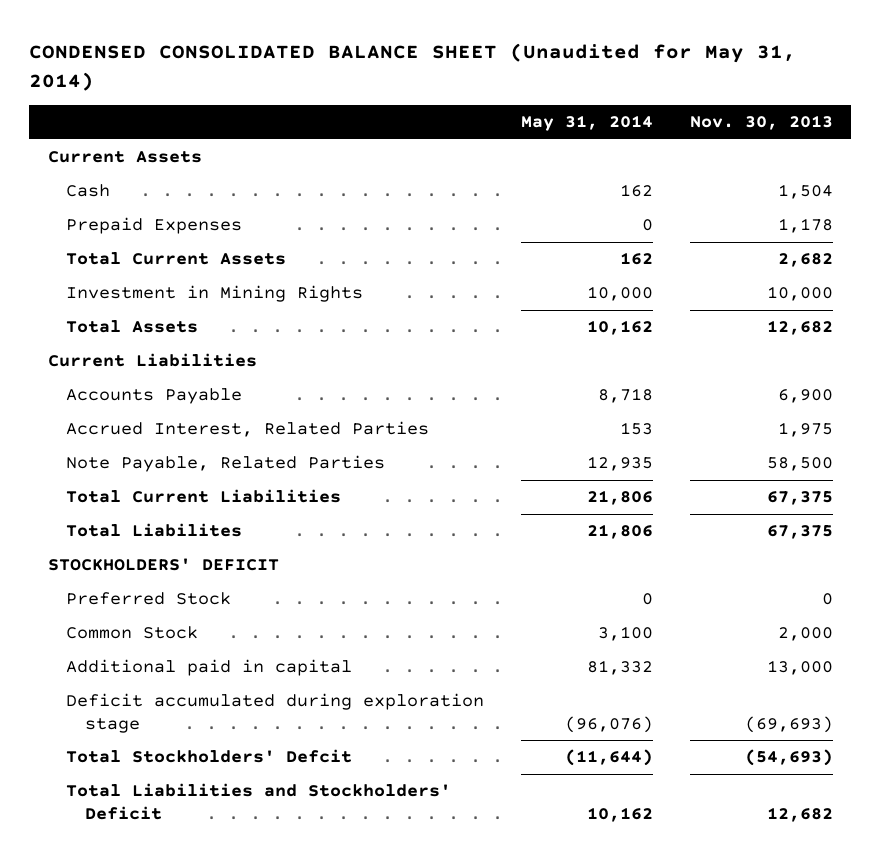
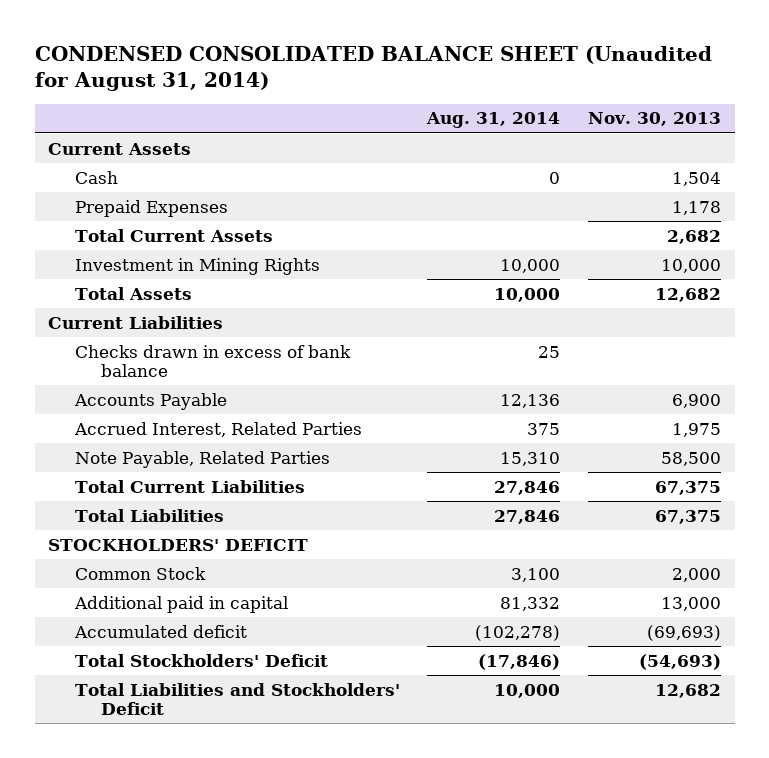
- CONDENSED CONSOLIDATED BALANCE SHEET (Unaudited for May 31, 2014)
+ CONDENSED CONSOLIDATED BALANCE SHEET (Unaudited for August 31, 2014)
- | May 31, 2014 | Nov. 30, 2013
+ | Aug. 31, 2014 | Nov. 30, 2013
+ Checks drawn in excess of bank balance | 25 |
- Total Liabilites | 21,806 | 67,375
+ Total Liabilities | 27,846 | 67,375
- Preferred Stock | 0 | 0
- Deficit accumulated during exploration stage | (96,076) | (69,693)
- Total Stockholders' Defcit | (11,644) | (54,693)
+ Accumulated deficit | (102,278) | (69,693)
+ Total Stockholders' Deficit | (17,846) | (54,693)

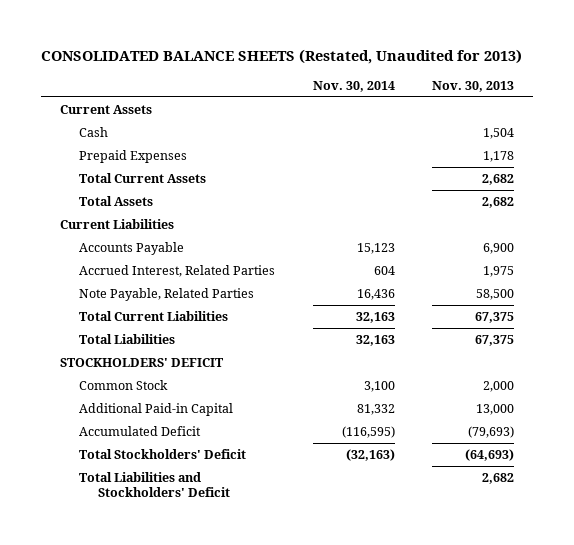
- CONDENSED CONSOLIDATED BALANCE SHEET (Unaudited for August 31, 2014)
+ CONSOLIDATED BALANCE SHEETS (Restated, Unaudited for 2013)
- | Aug. 31, 2014 | Nov. 30, 2013
+ | Nov. 30, 2014 | Nov. 30, 2013
- Investment in Mining Rights | 10,000 | 10,000
- Total Assets | 10,000 | 12,682
+ Total Assets | | 2,682
- Checks drawn in excess of bank balance | 25 |
- Additional paid in capital | 81,332 | 13,000
- Accumulated deficit | (102,278) | (69,693)
- Total Stockholders' Deficit | (17,846) | (54,693)
- Total Liabilities and Stockholders' Deficit | 10,000 | 12,682
+ Additional Paid-in Capital | 81,332 | 13,000
+ Accumulated Deficit | (116,595) | (79,693)
+ Total Stockholders' Deficit | (32,163) | (64,693)
+ Total Liabilities and Stockholders' Deficit | | 2,682

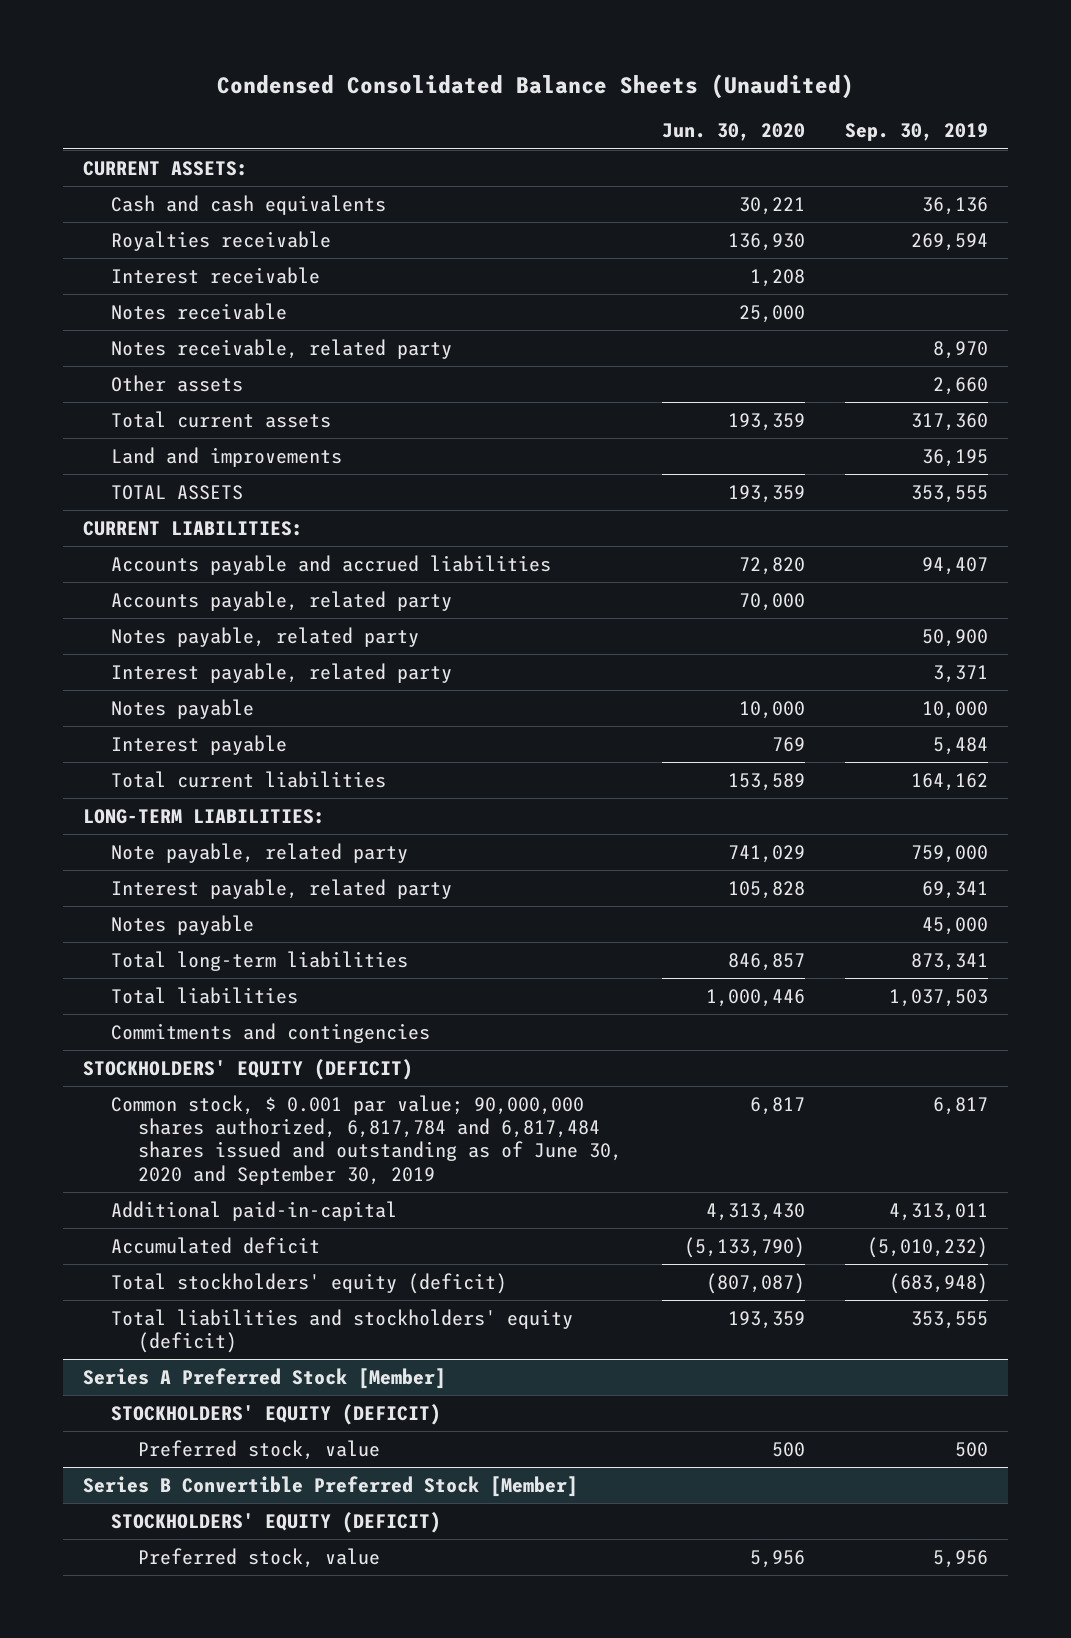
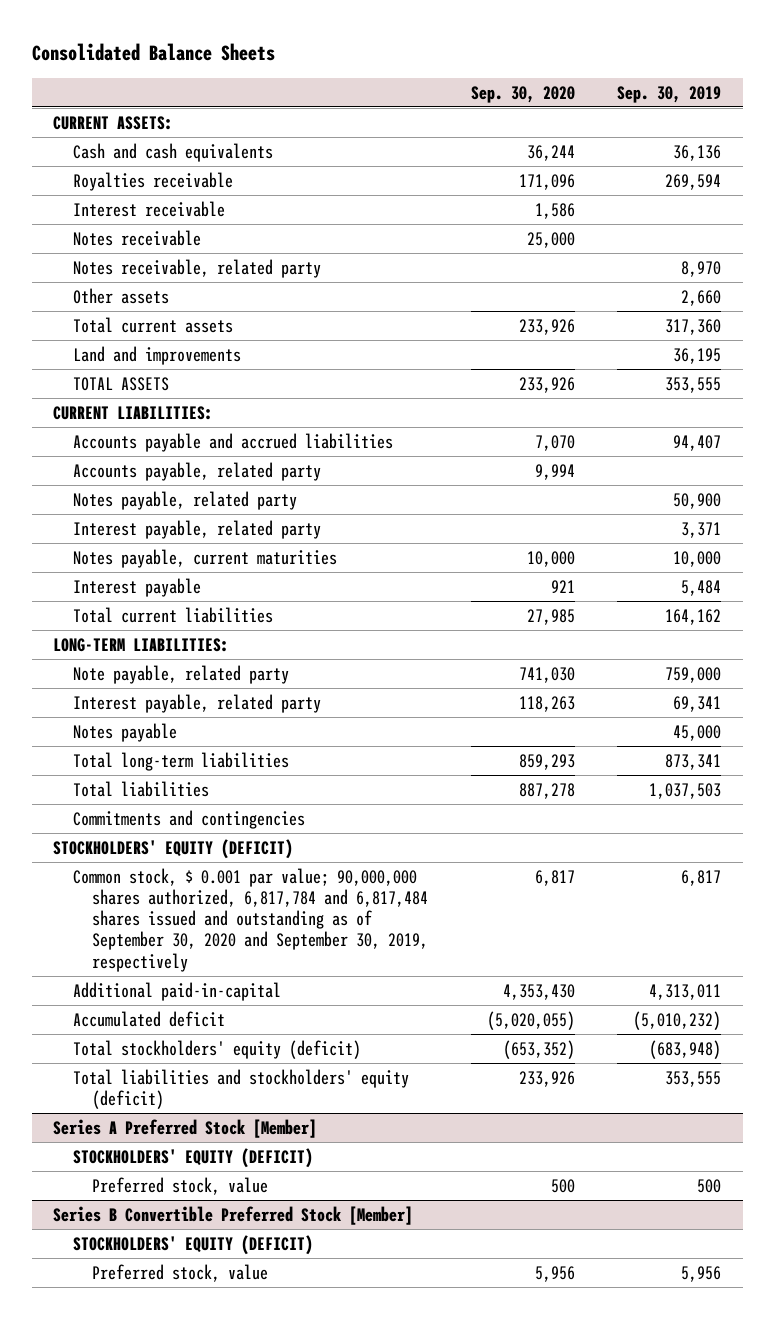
- Condensed Consolidated Balance Sheets (Unaudited)
+ Consolidated Balance Sheets
- | Jun. 30, 2020 | Sep. 30, 2019
+ | Sep. 30, 2020 | Sep. 30, 2019
- Notes payable | 10,000 | 10,000
+ Notes payable, current maturities | 10,000 | 10,000
- Common stock, $ 0.001 par value; 90,000,000 shares authorized, 6,817,784 and 6,817,484 shares issued and outstanding as of June 30, 2020 and September 30, 2019 | 6,817 | 6,817
+ Common stock, $ 0.001 par value; 90,000,000 shares authorized, 6,817,784 and 6,817,484 shares issued and outstanding as of September 30, 2020 and September 30, 2019, respectively | 6,817 | 6,817

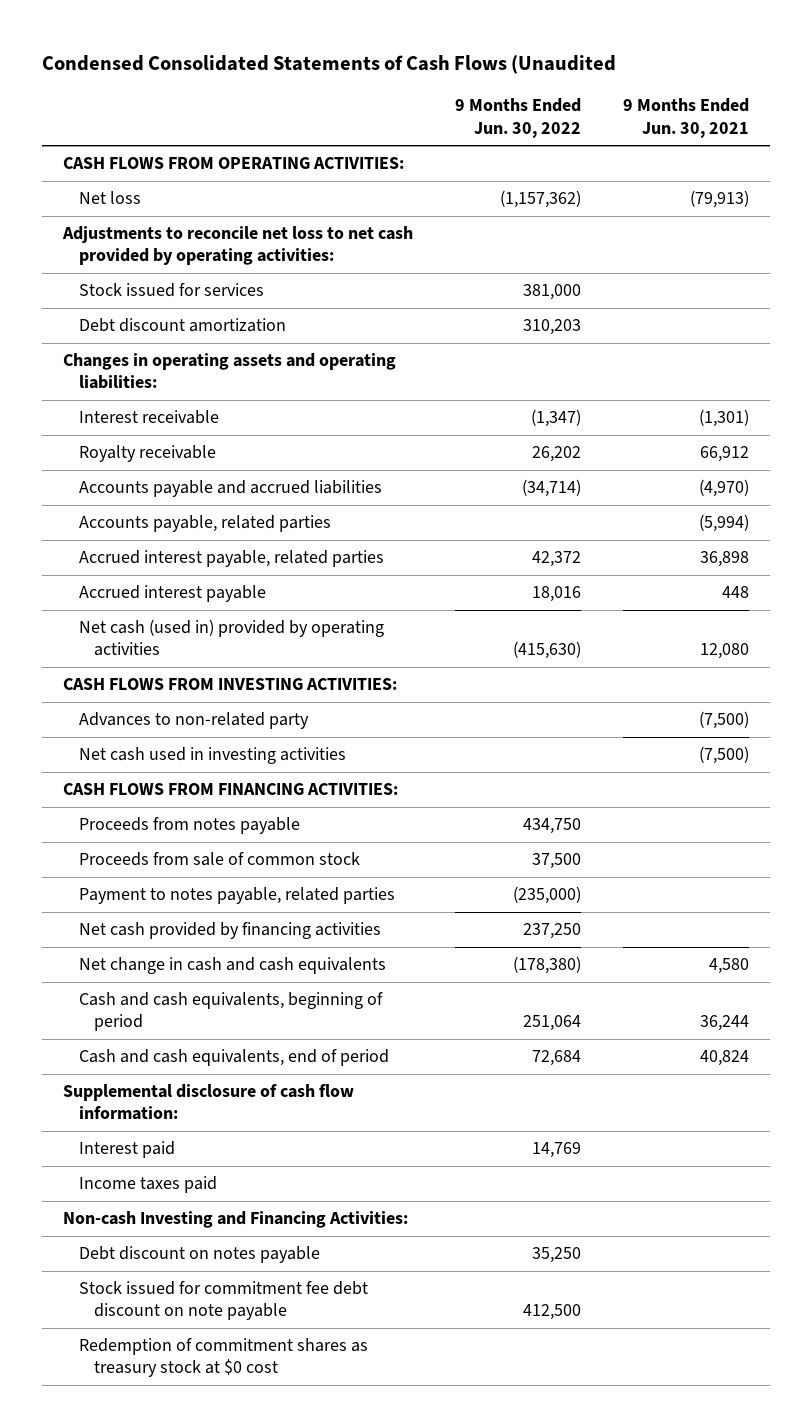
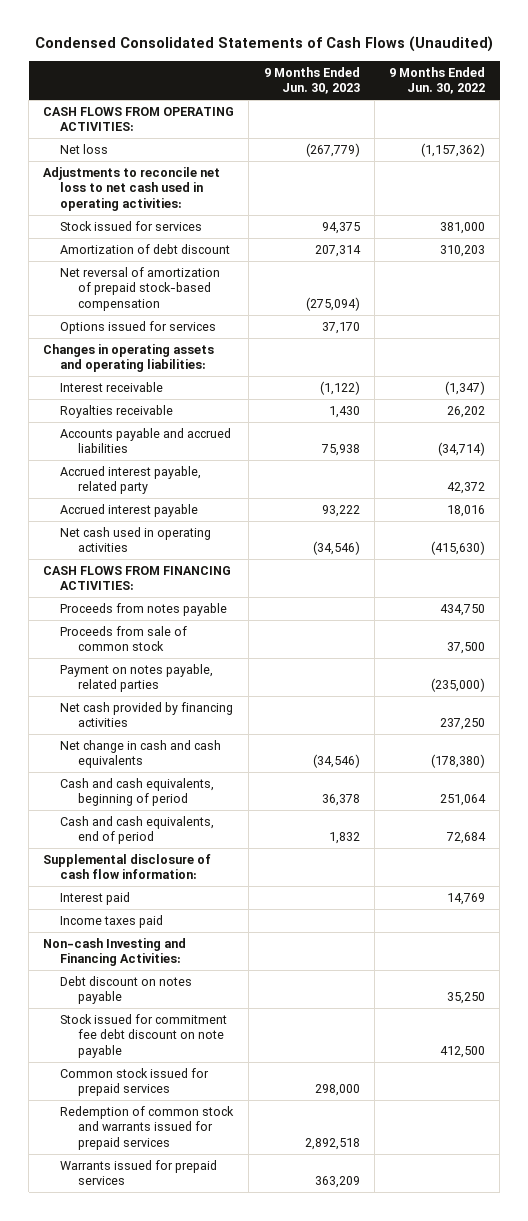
- Condensed Consolidated Statements of Cash Flows (Unaudited
+ Condensed Consolidated Statements of Cash Flows (Unaudited)
- | 9 Months Ended Jun. 30, 2022 | 9 Months Ended Jun. 30, 2021
+ | 9 Months Ended Jun. 30, 2023 | 9 Months Ended Jun. 30, 2022
- Adjustments to reconcile net loss to net cash provided by operating activities:
+ Adjustments to reconcile net loss to net cash used in operating activities:
- Debt discount amortization | 310,203 |
+ Amortization of debt discount | 207,314 | 310,203
+ Net reversal of amortization of prepaid stock-based compensation | (275,094) |
+ Options issued for services | 37,170 |
- Royalty receivable | 26,202 | 66,912
+ Royalties receivable | 1,430 | 26,202
- Accounts payable, related parties | | (5,994)
- Accrued interest payable, related parties | 42,372 | 36,898
+ Accrued interest payable, related party | | 42,372
- Net cash (used in) provided by operating activities | (415,630) | 12,080
- CASH FLOWS FROM INVESTING ACTIVITIES:
- Advances to non-related party | | (7,500)
- Net cash used in investing activities | | (7,500)
+ Net cash used in operating activities | (34,546) | (415,630)
- Payment to notes payable, related parties | (235,000) |
+ Payment on notes payable, related parties | | (235,000)
- Redemption of commitment shares as treasury stock at $0 cost
+ Common stock issued for prepaid services | 298,000 |
+ Redemption of common stock and warrants issued for prepaid services | 2,892,518 |
+ Warrants issued for prepaid services | 363,209 |

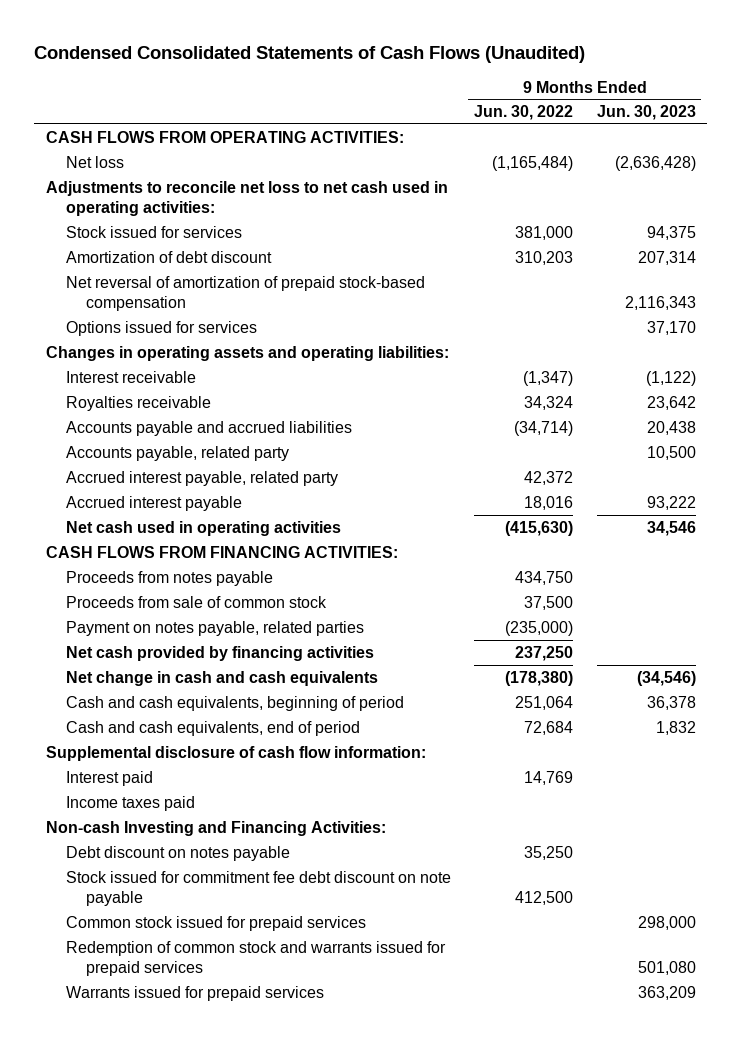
- | 9 Months Ended Jun. 30, 2023 | 9 Months Ended Jun. 30, 2022
+ | 9 Months Ended Jun. 30, 2022 | 9 Months Ended Jun. 30, 2023
- Net loss | (267,779) | (1,157,362)
+ Net loss | (1,165,484) | (2,636,428)
- Net reversal of amortization of prepaid stock-based compensation | (275,094) |
+ Net reversal of amortization of prepaid stock-based compensation | | 2,116,343
- Royalties receivable | 1,430 | 26,202
- Accounts payable and accrued liabilities | 75,938 | (34,714)
+ Royalties receivable | 34,324 | 23,642
+ Accounts payable and accrued liabilities | (34,714) | 20,438
+ Accounts payable, related party | | 10,500
- Net cash used in operating activities | (34,546) | (415,630)
+ Net cash used in operating activities | (415,630) | 34,546
- Redemption of common stock and warrants issued for prepaid services | 2,892,518 |
+ Redemption of common stock and warrants issued for prepaid services | | 501,080

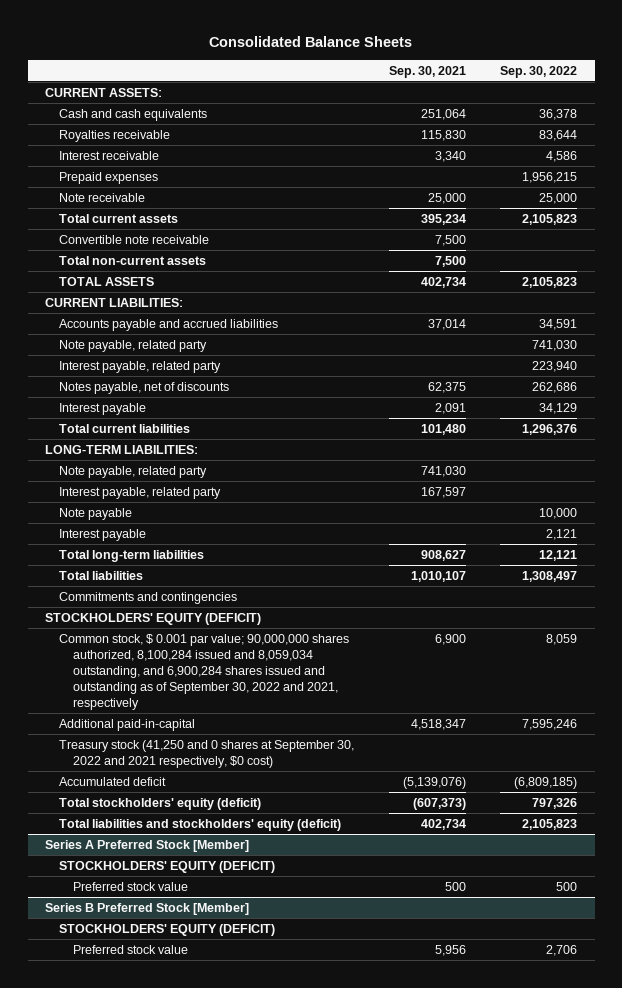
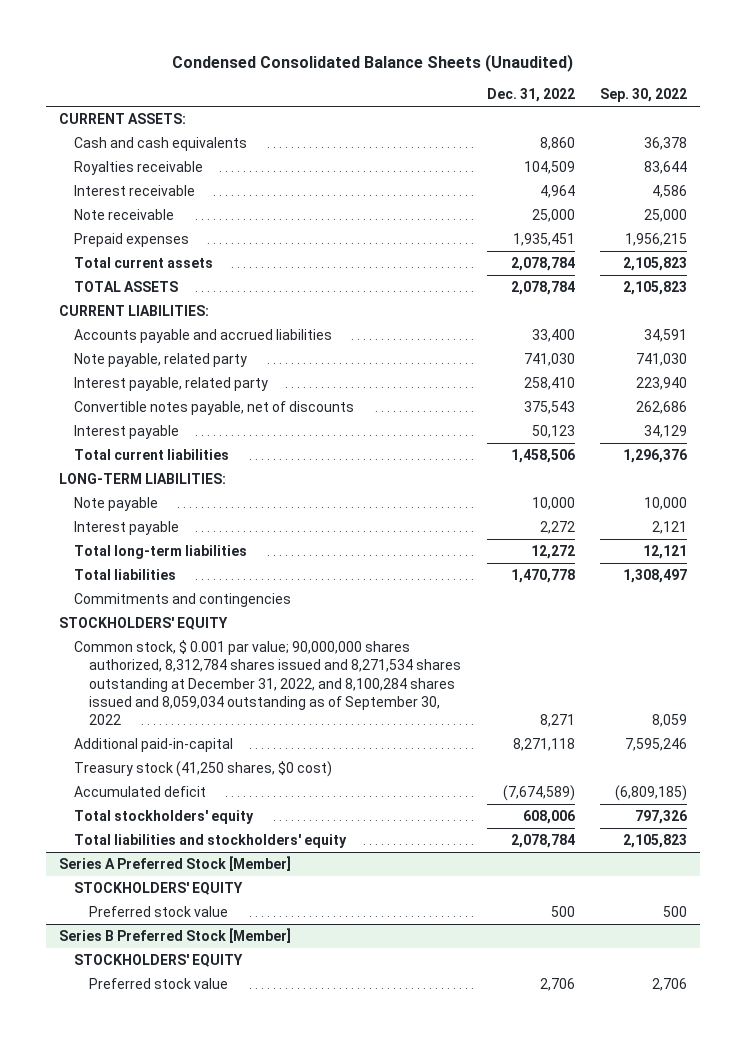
- Consolidated Balance Sheets
+ Condensed Consolidated Balance Sheets (Unaudited)
- | Sep. 30, 2021 | Sep. 30, 2022
+ | Dec. 31, 2022 | Sep. 30, 2022
moved down: Prepaid expenses | 1,935,451 | 1,956,215
- Convertible note receivable | 7,500 |
- Total non-current assets | 7,500 |
- Notes payable, net of discounts | 62,375 | 262,686
+ Convertible notes payable, net of discounts | 375,543 | 262,686
- Note payable, related party | 741,030 |
- Interest payable, related party | 167,597 |
- STOCKHOLDERS' EQUITY (DEFICIT)
- Common stock, $ 0.001 par value; 90,000,000 shares authorized, 8,100,284 issued and 8,059,034 outstanding, and 6,900,284 shares issued and outstanding as of September 30, 2022 and 2021, respectively | 6,900 | 8,059
+ STOCKHOLDERS' EQUITY
+ Common stock, $ 0.001 par value; 90,000,000 shares authorized, 8,312,784 shares issued and 8,271,534 shares outstanding at December 31, 2022, and 8,100,284 shares issued and 8,059,034 outstanding as of September 30, 2022 | 8,271 | 8,059
- Treasury stock (41,250 and 0 shares at September 30, 2022 and 2021 respectively, $0 cost)
+ Treasury stock (41,250 shares, $0 cost)
- Total stockholders' equity (deficit) | (607,373) | 797,326
- Total liabilities and stockholders' equity (deficit) | 402,734 | 2,105,823
+ Total stockholders' equity | 608,006 | 797,326
+ Total liabilities and stockholders' equity | 2,078,784 | 2,105,823
@ Series A Preferred Stock [Member]
- STOCKHOLDERS' EQUITY (DEFICIT)
+ STOCKHOLDERS' EQUITY
@ Series B Preferred Stock [Member]
- STOCKHOLDERS' EQUITY (DEFICIT)
+ STOCKHOLDERS' EQUITY

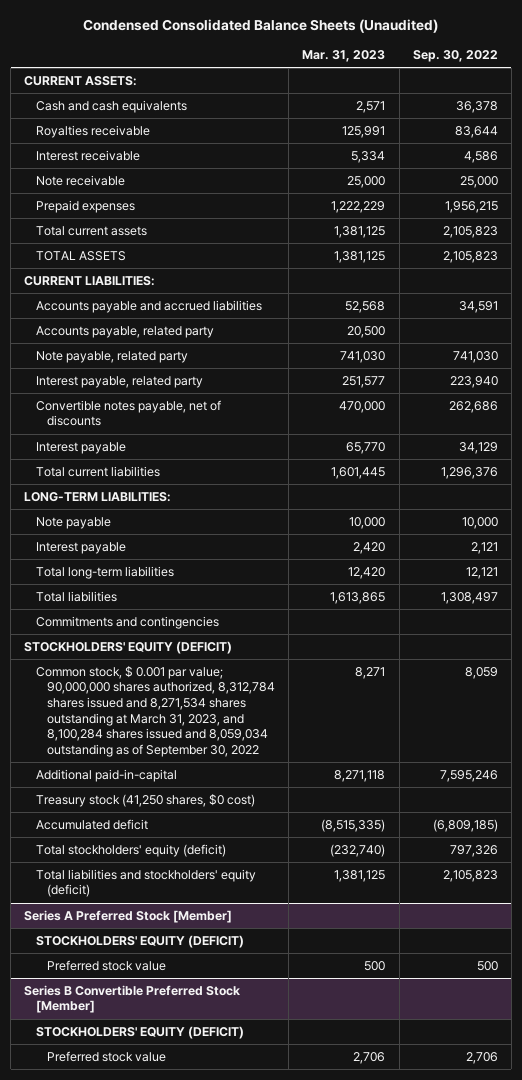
- | Dec. 31, 2022 | Sep. 30, 2022
+ | Mar. 31, 2023 | Sep. 30, 2022
+ Accounts payable, related party | 20,500 |
- STOCKHOLDERS' EQUITY
- Common stock, $ 0.001 par value; 90,000,000 shares authorized, 8,312,784 shares issued and 8,271,534 shares outstanding at December 31, 2022, and 8,100,284 shares issued and 8,059,034 outstanding as of September 30, 2022 | 8,271 | 8,059
+ STOCKHOLDERS' EQUITY (DEFICIT)
+ Common stock, $ 0.001 par value; 90,000,000 shares authorized, 8,312,784 shares issued and 8,271,534 shares outstanding at March 31, 2023, and 8,100,284 shares issued and 8,059,034 outstanding as of September 30, 2022 | 8,271 | 8,059
- Total stockholders' equity | 608,006 | 797,326
- Total liabilities and stockholders' equity | 2,078,784 | 2,105,823
+ Total stockholders' equity (deficit) | (232,740) | 797,326
+ Total liabilities and stockholders' equity (deficit) | 1,381,125 | 2,105,823
@ Series A Preferred Stock [Member]
- STOCKHOLDERS' EQUITY
+ STOCKHOLDERS' EQUITY (DEFICIT)
- Series B Preferred Stock [Member]
- STOCKHOLDERS' EQUITY
+ Series B Convertible Preferred Stock [Member]
+ STOCKHOLDERS' EQUITY (DEFICIT)

